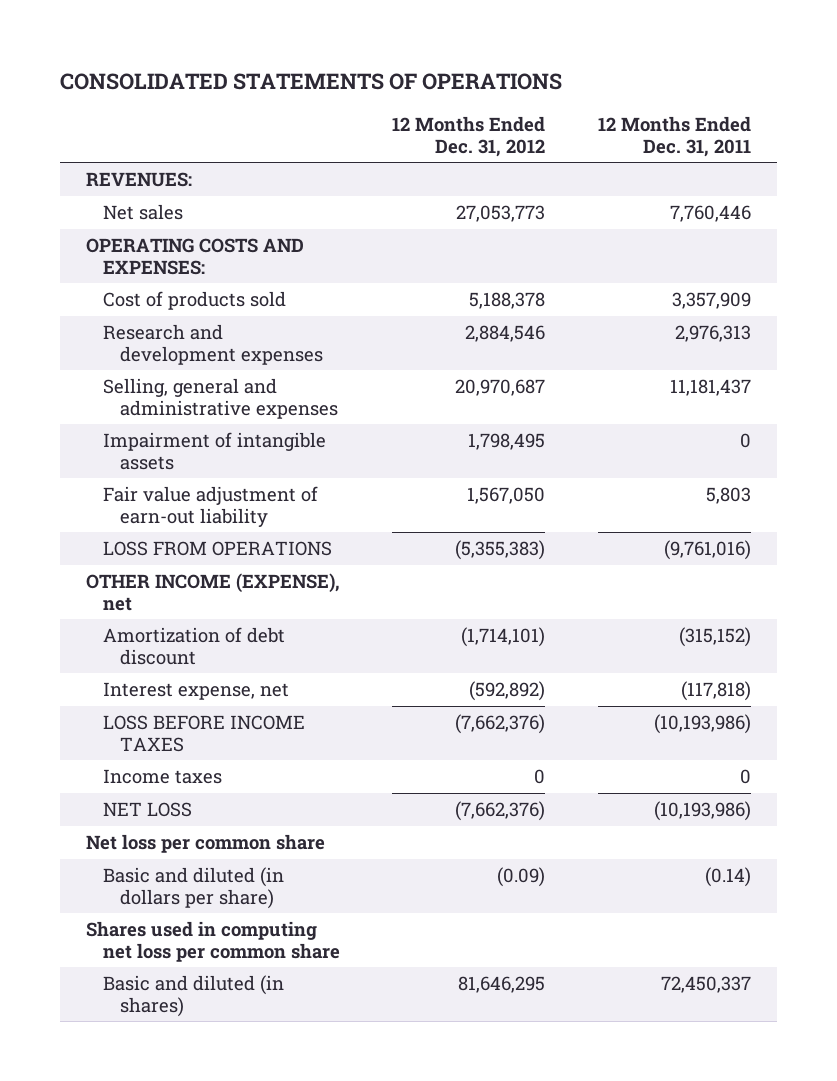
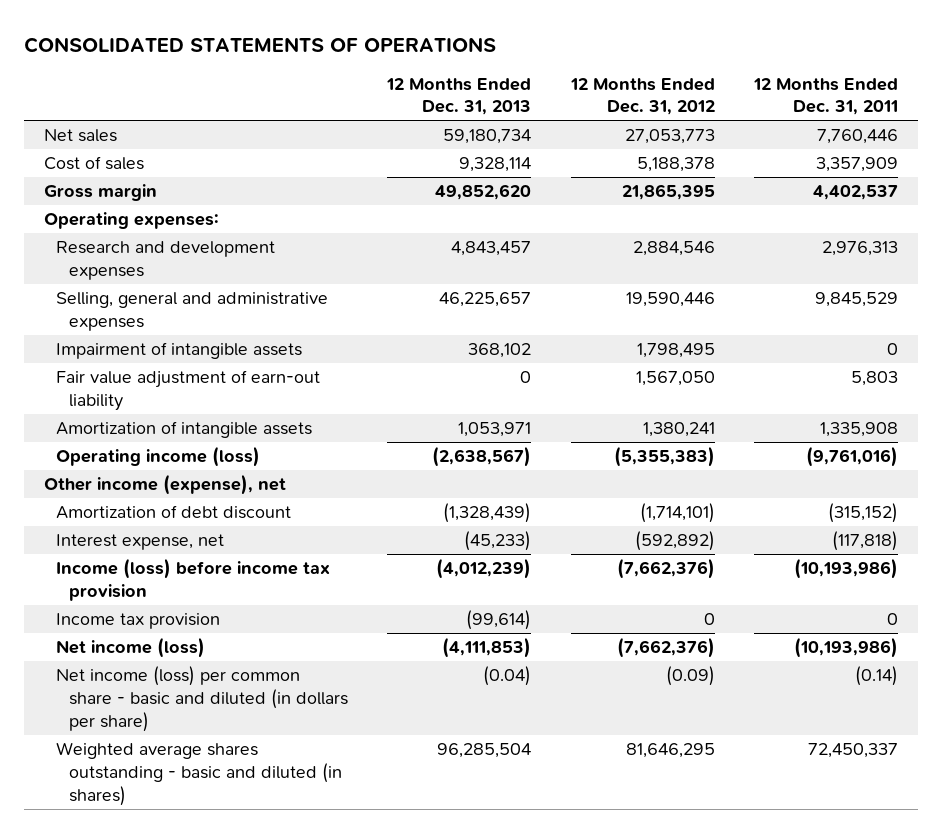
- | 12 Months Ended Dec. 31, 2012 | 12 Months Ended Dec. 31, 2011
+ | 12 Months Ended Dec. 31, 2013 | 12 Months Ended Dec. 31, 2012 | 12 Months Ended Dec. 31, 2011
- REVENUES:
- OPERATING COSTS AND EXPENSES:
- Cost of products sold | 5,188,378 | 3,357,909
+ Cost of sales | 9,328,114 | 5,188,378 | 3,357,909
+ Gross margin | 49,852,620 | 21,865,395 | 4,402,537
+ Operating expenses:
- Selling, general and administrative expenses | 20,970,687 | 11,181,437
+ Selling, general and administrative expenses | 46,225,657 | 19,590,446 | 9,845,529
- LOSS FROM OPERATIONS | (5,355,383) | (9,761,016)
- OTHER INCOME (EXPENSE), net
+ Amortization of intangible assets | 1,053,971 | 1,380,241 | 1,335,908
+ Operating income (loss) | (2,638,567) | (5,355,383) | (9,761,016)
+ Other income (expense), net
- LOSS BEFORE INCOME TAXES | (7,662,376) | (10,193,986)
- Income taxes | 0 | 0
- NET LOSS | (7,662,376) | (10,193,986)
- Net loss per common share
- Basic and diluted (in dollars per share) | (0.09) | (0.14)
- Shares used in computing net loss per common share
- Basic and diluted (in shares) | 81,646,295 | 72,450,337
+ Income (loss) before income tax provision | (4,012,239) | (7,662,376) | (10,193,986)
+ Income tax provision | (99,614) | 0 | 0
+ Net income (loss) | (4,111,853) | (7,662,376) | (10,193,986)
+ Net income (loss) per common share - basic and diluted (in dollars per share) | (0.04) | (0.09) | (0.14)
+ Weighted average shares outstanding - basic and diluted (in shares) | 96,285,504 | 81,646,295 | 72,450,337

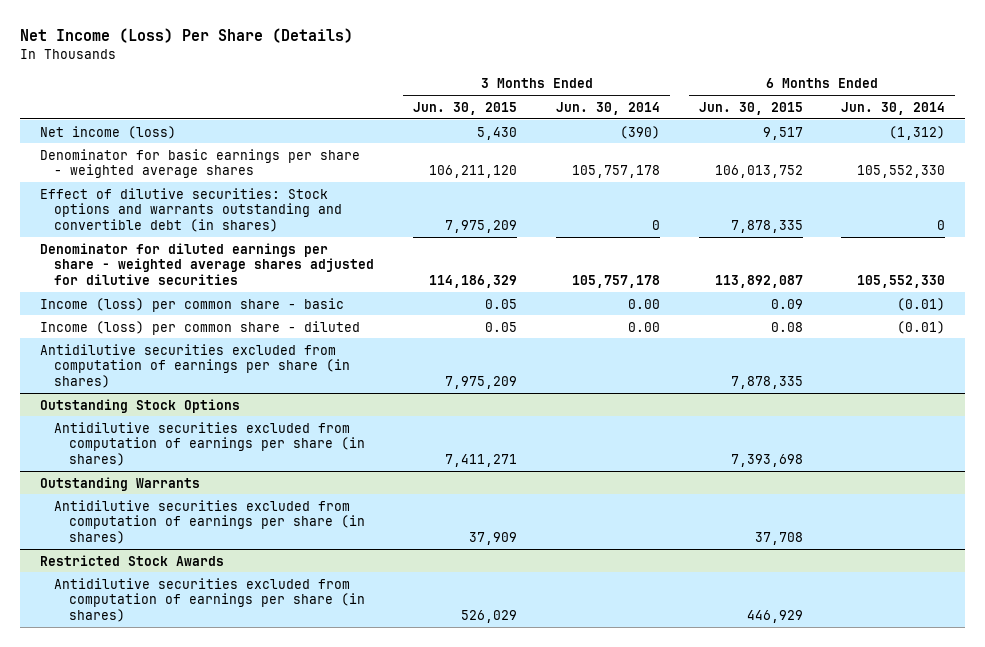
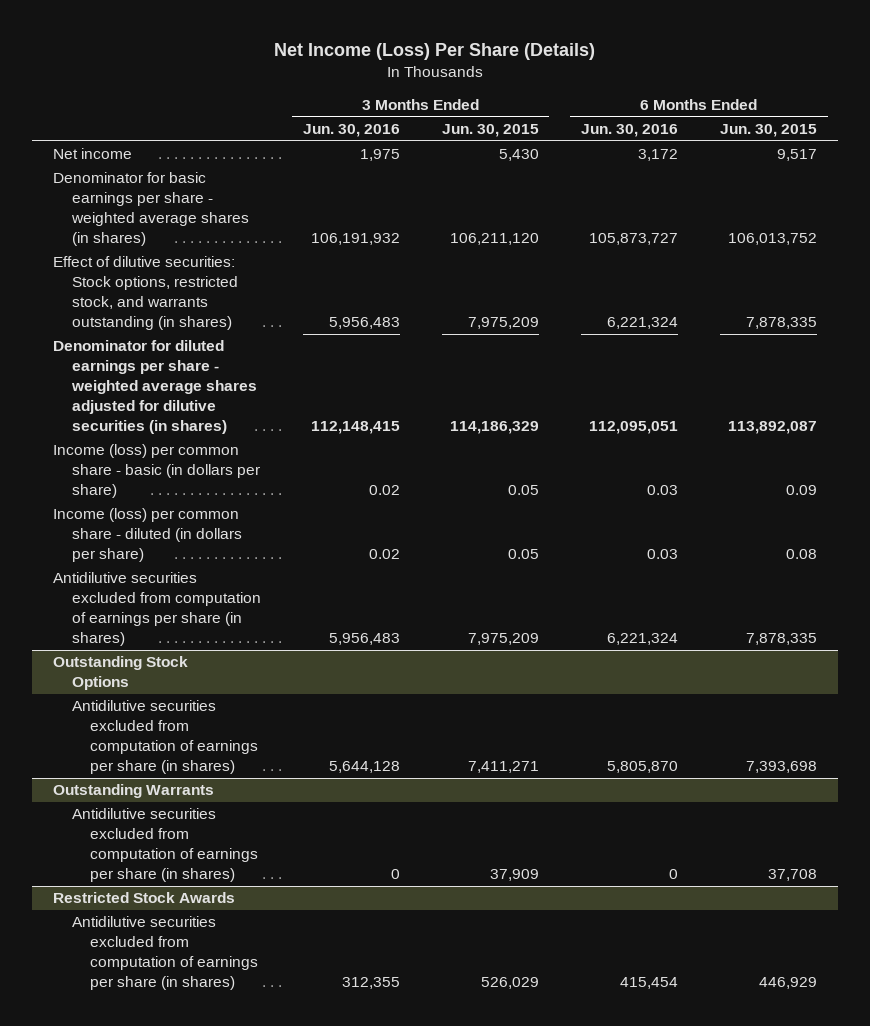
- | 3 Months Ended Jun. 30, 2015 | 3 Months Ended Jun. 30, 2014 | 6 Months Ended Jun. 30, 2015 | 6 Months Ended Jun. 30, 2014
+ | 3 Months Ended Jun. 30, 2016 | 3 Months Ended Jun. 30, 2015 | 6 Months Ended Jun. 30, 2016 | 6 Months Ended Jun. 30, 2015
- Net income (loss) | 5,430 | (390) | 9,517 | (1,312)
- Denominator for basic earnings per share - weighted average shares | 106,211,120 | 105,757,178 | 106,013,752 | 105,552,330
- Effect of dilutive securities: Stock options and warrants outstanding and convertible debt (in shares) | 7,975,209 | 0 | 7,878,335 | 0
- Denominator for diluted earnings per share - weighted average shares adjusted for dilutive securities | 114,186,329 | 105,757,178 | 113,892,087 | 105,552,330
- Income (loss) per common share - basic | 0.05 | 0.00 | 0.09 | (0.01)
- Income (loss) per common share - diluted | 0.05 | 0.00 | 0.08 | (0.01)
+ Net income | 1,975 | 5,430 | 3,172 | 9,517
+ Denominator for basic earnings per share - weighted average shares (in shares) | 106,191,932 | 106,211,120 | 105,873,727 | 106,013,752
+ Effect of dilutive securities: Stock options, restricted stock, and warrants outstanding (in shares) | 5,956,483 | 7,975,209 | 6,221,324 | 7,878,335
+ Denominator for diluted earnings per share - weighted average shares adjusted for dilutive securities (in shares) | 112,148,415 | 114,186,329 | 112,095,051 | 113,892,087
+ Income (loss) per common share - basic (in dollars per share) | 0.02 | 0.05 | 0.03 | 0.09
+ Income (loss) per common share - diluted (in dollars per share) | 0.02 | 0.05 | 0.03 | 0.08

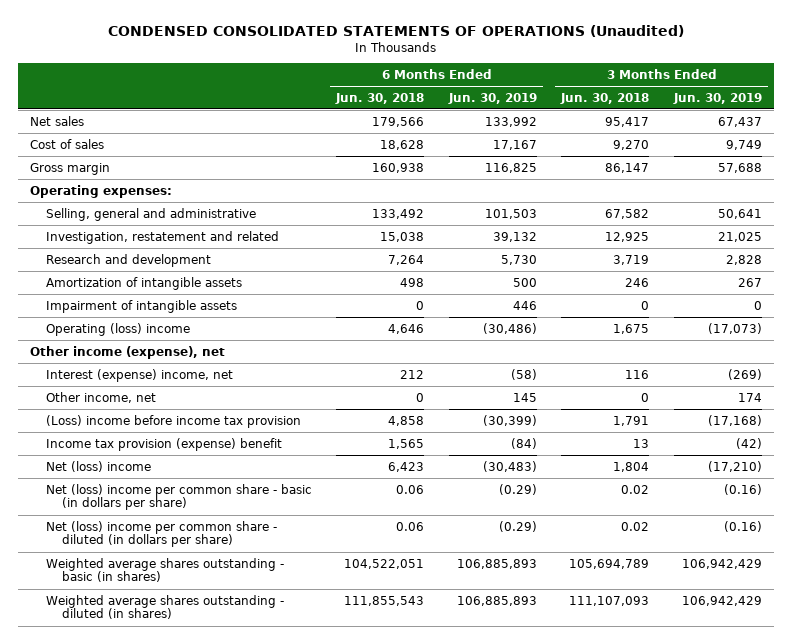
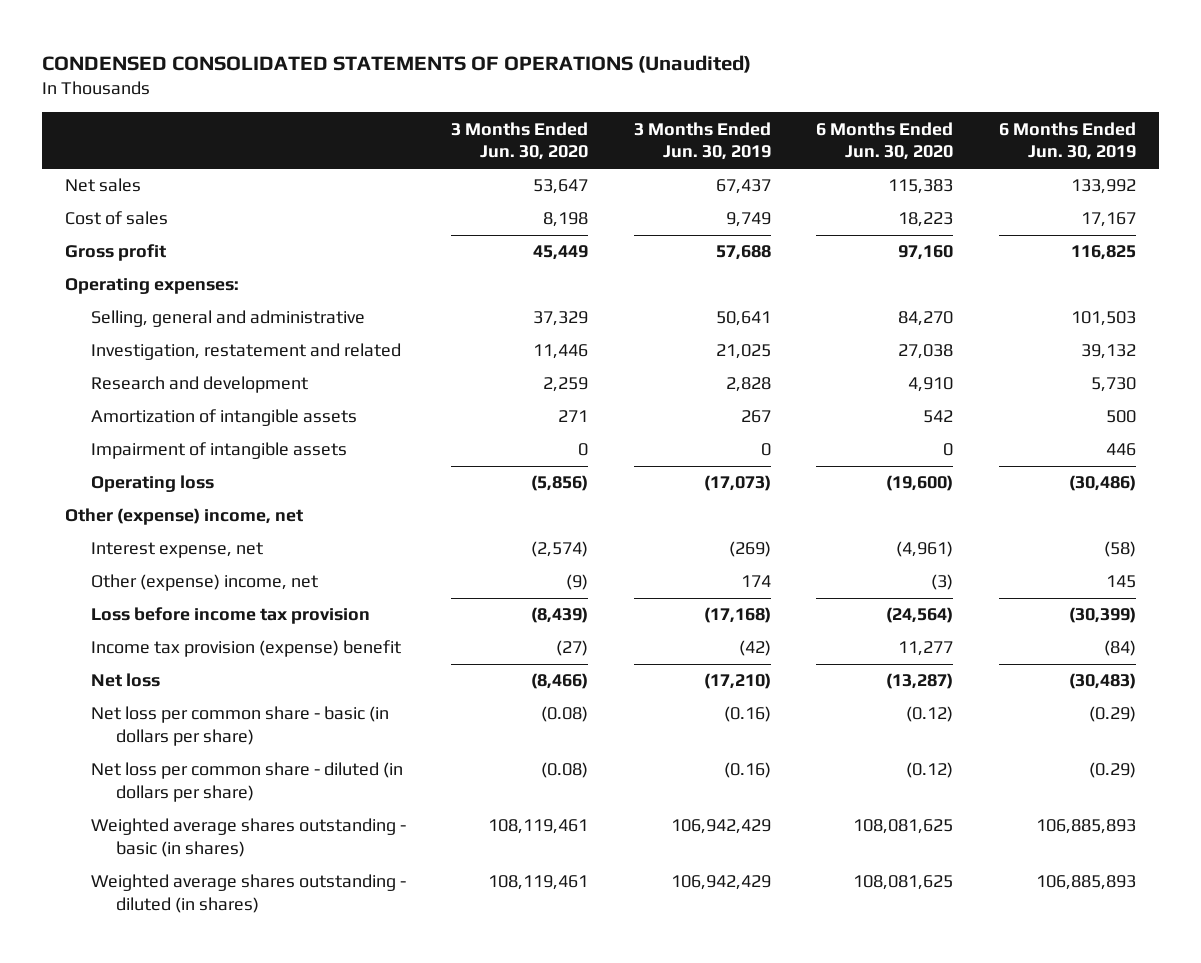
- | 6 Months Ended Jun. 30, 2018 | 6 Months Ended Jun. 30, 2019 | 3 Months Ended Jun. 30, 2018 | 3 Months Ended Jun. 30, 2019
+ | 3 Months Ended Jun. 30, 2020 | 3 Months Ended Jun. 30, 2019 | 6 Months Ended Jun. 30, 2020 | 6 Months Ended Jun. 30, 2019
- Gross margin | 160,938 | 116,825 | 86,147 | 57,688
+ Gross profit | 45,449 | 57,688 | 97,160 | 116,825
- Operating (loss) income | 4,646 | (30,486) | 1,675 | (17,073)
- Other income (expense), net
- Interest (expense) income, net | 212 | (58) | 116 | (269)
- Other income, net | 0 | 145 | 0 | 174
- (Loss) income before income tax provision | 4,858 | (30,399) | 1,791 | (17,168)
+ Operating loss | (5,856) | (17,073) | (19,600) | (30,486)
+ Other (expense) income, net
+ Interest expense, net | (2,574) | (269) | (4,961) | (58)
+ Other (expense) income, net | (9) | 174 | (3) | 145
+ Loss before income tax provision | (8,439) | (17,168) | (24,564) | (30,399)
- Net (loss) income | 6,423 | (30,483) | 1,804 | (17,210)
- Net (loss) income per common share - basic (in dollars per share) | 0.06 | (0.29) | 0.02 | (0.16)
- Net (loss) income per common share - diluted (in dollars per share) | 0.06 | (0.29) | 0.02 | (0.16)
+ Net loss | (8,466) | (17,210) | (13,287) | (30,483)
+ Net loss per common share - basic (in dollars per share) | (0.08) | (0.16) | (0.12) | (0.29)
+ Net loss per common share - diluted (in dollars per share) | (0.08) | (0.16) | (0.12) | (0.29)

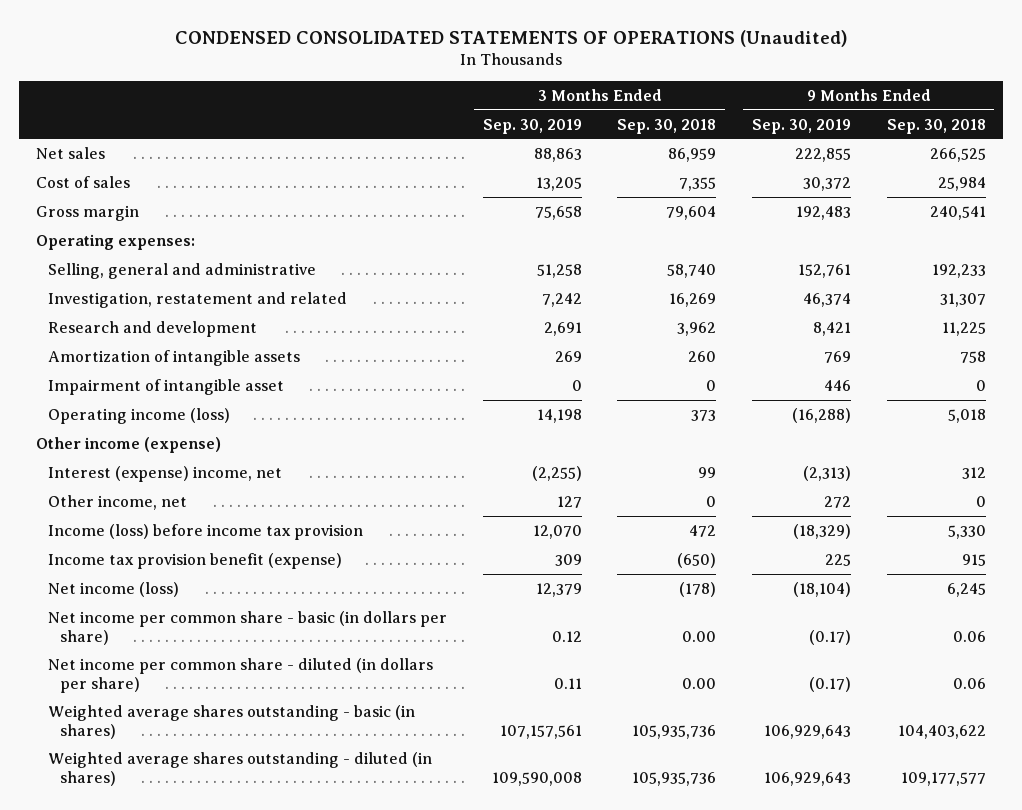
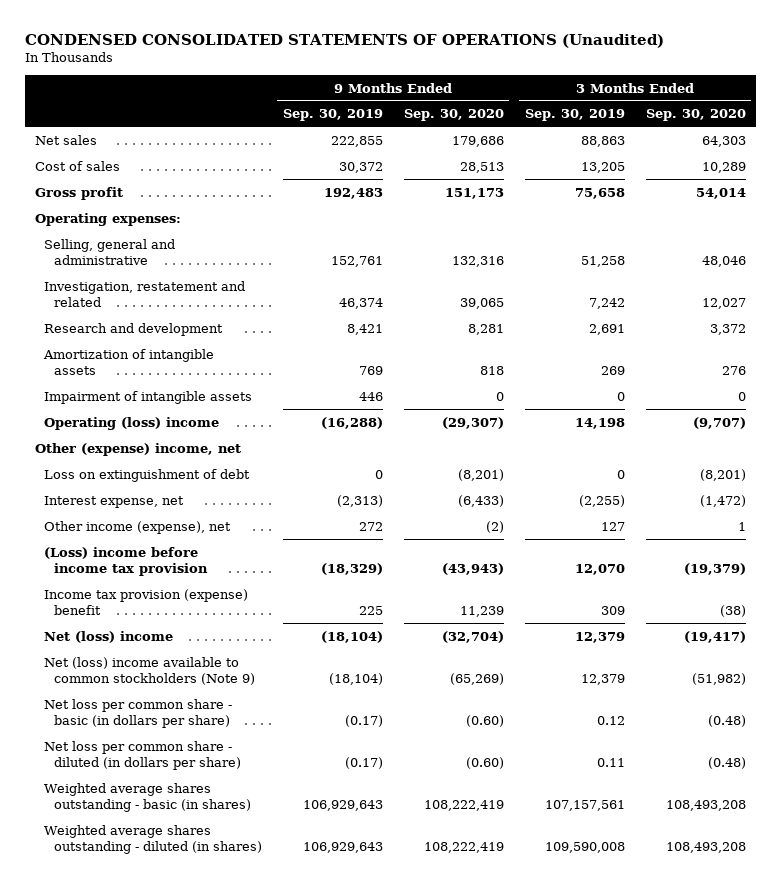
- | 3 Months Ended Sep. 30, 2019 | 3 Months Ended Sep. 30, 2018 | 9 Months Ended Sep. 30, 2019 | 9 Months Ended Sep. 30, 2018
+ | 9 Months Ended Sep. 30, 2019 | 9 Months Ended Sep. 30, 2020 | 3 Months Ended Sep. 30, 2019 | 3 Months Ended Sep. 30, 2020
- Gross margin | 75,658 | 79,604 | 192,483 | 240,541
+ Gross profit | 192,483 | 151,173 | 75,658 | 54,014
- Impairment of intangible asset | 0 | 0 | 446 | 0
- Operating income (loss) | 14,198 | 373 | (16,288) | 5,018
- Other income (expense)
- Interest (expense) income, net | (2,255) | 99 | (2,313) | 312
- Other income, net | 127 | 0 | 272 | 0
- Income (loss) before income tax provision | 12,070 | 472 | (18,329) | 5,330
- Income tax provision benefit (expense) | 309 | (650) | 225 | 915
- Net income (loss) | 12,379 | (178) | (18,104) | 6,245
- Net income per common share - basic (in dollars per share) | 0.12 | 0.00 | (0.17) | 0.06
- Net income per common share - diluted (in dollars per share) | 0.11 | 0.00 | (0.17) | 0.06
+ Impairment of intangible assets | 446 | 0 | 0 | 0
+ Operating (loss) income | (16,288) | (29,307) | 14,198 | (9,707)
+ Other (expense) income, net
+ Loss on extinguishment of debt | 0 | (8,201) | 0 | (8,201)
+ Interest expense, net | (2,313) | (6,433) | (2,255) | (1,472)
+ Other income (expense), net | 272 | (2) | 127 | 1
+ (Loss) income before income tax provision | (18,329) | (43,943) | 12,070 | (19,379)
+ Income tax provision (expense) benefit | 225 | 11,239 | 309 | (38)
+ Net (loss) income | (18,104) | (32,704) | 12,379 | (19,417)
+ Net (loss) income available to common stockholders (Note 9) | (18,104) | (65,269) | 12,379 | (51,982)
+ Net loss per common share - basic (in dollars per share) | (0.17) | (0.60) | 0.12 | (0.48)
+ Net loss per common share - diluted (in dollars per share) | (0.17) | (0.60) | 0.11 | (0.48)

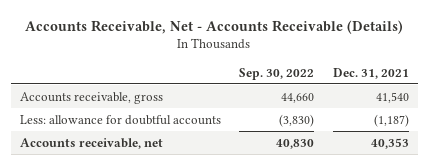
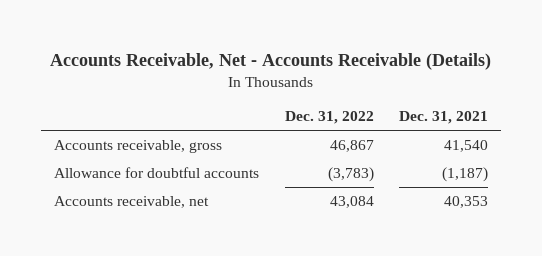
- | Sep. 30, 2022 | Dec. 31, 2021
+ | Dec. 31, 2022 | Dec. 31, 2021
- Less: allowance for doubtful accounts | (3,830) | (1,187)
+ Allowance for doubtful accounts | (3,783) | (1,187)

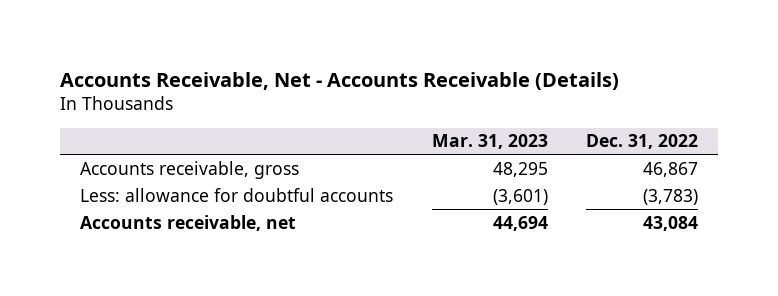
- | Dec. 31, 2022 | Dec. 31, 2021
+ | Mar. 31, 2023 | Dec. 31, 2022
- Allowance for doubtful accounts | (3,783) | (1,187)
+ Less: allowance for doubtful accounts | (3,601) | (3,783)

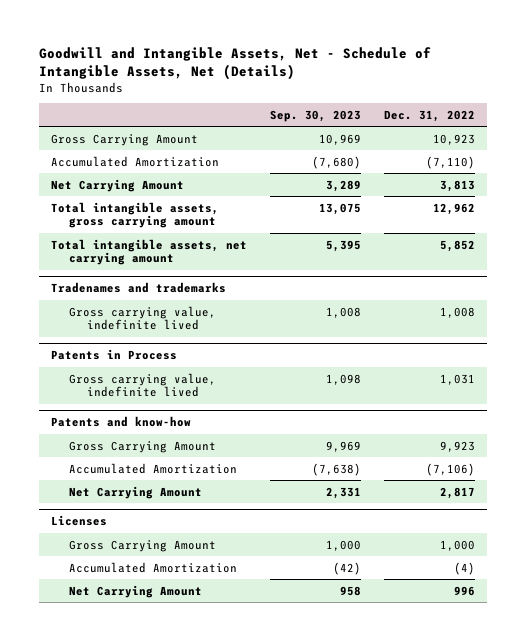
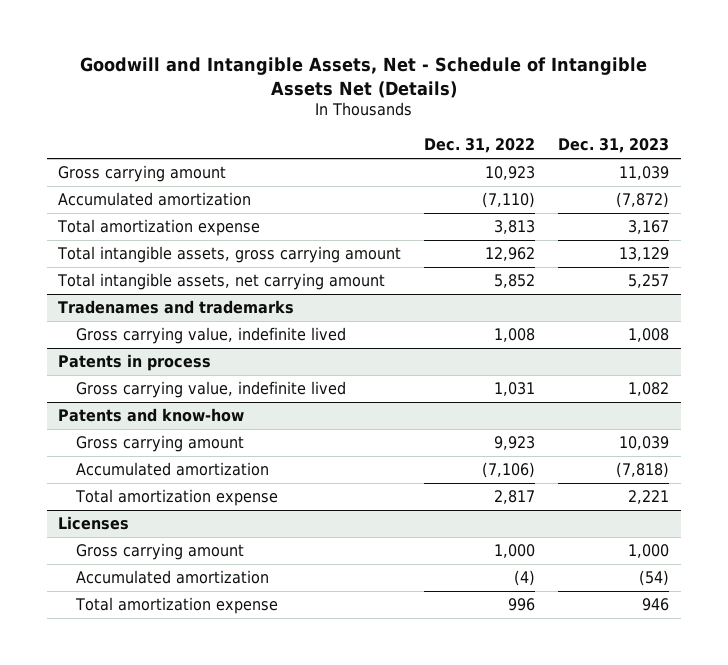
- Goodwill and Intangible Assets, Net - Schedule of Intangible Assets, Net (Details)
+ Goodwill and Intangible Assets, Net - Schedule of Intangible Assets Net (Details)
- | Sep. 30, 2023 | Dec. 31, 2022
+ | Dec. 31, 2022 | Dec. 31, 2023
- Gross Carrying Amount | 10,969 | 10,923
- Accumulated Amortization | (7,680) | (7,110)
- Net Carrying Amount | 3,289 | 3,813
+ Gross carrying amount | 10,923 | 11,039
+ Accumulated amortization | (7,110) | (7,872)
+ Total amortization expense | 3,813 | 3,167
- Patents in Process
+ Patents in process
@ Patents and know-how
- Gross Carrying Amount | 9,969 | 9,923
- Accumulated Amortization | (7,638) | (7,106)
- Net Carrying Amount | 2,331 | 2,817
+ Gross carrying amount | 9,923 | 10,039
+ Accumulated amortization | (7,106) | (7,818)
+ Total amortization expense | 2,817 | 2,221
@ Licenses
- Gross Carrying Amount | 1,000 | 1,000
- Accumulated Amortization | (42) | (4)
- Net Carrying Amount | 958 | 996
+ Gross carrying amount | 1,000 | 1,000
+ Accumulated amortization | (4) | (54)
+ Total amortization expense | 996 | 946

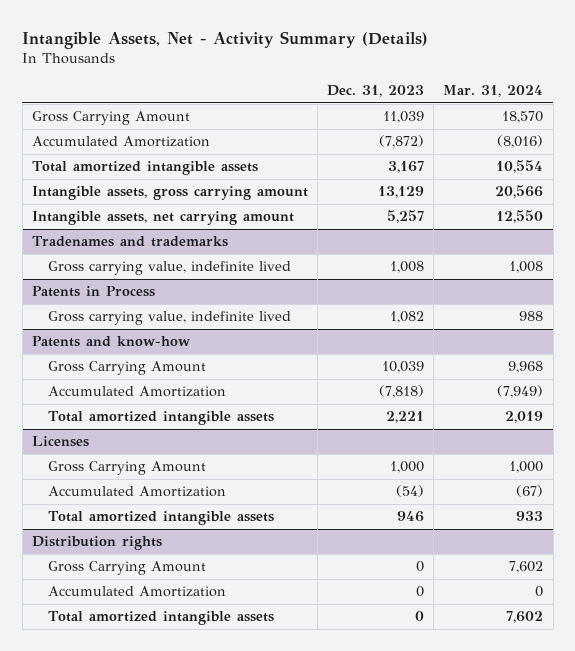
- Goodwill and Intangible Assets, Net - Schedule of Intangible Assets Net (Details)
+ Intangible Assets, Net - Activity Summary (Details)
- | Dec. 31, 2022 | Dec. 31, 2023
+ | Dec. 31, 2023 | Mar. 31, 2024
- Gross carrying amount | 10,923 | 11,039
- Accumulated amortization | (7,110) | (7,872)
- Total amortization expense | 3,813 | 3,167
- Total intangible assets, gross carrying amount | 12,962 | 13,129
- Total intangible assets, net carrying amount | 5,852 | 5,257
+ Gross Carrying Amount | 11,039 | 18,570
+ Accumulated Amortization | (7,872) | (8,016)
+ Total amortized intangible assets | 3,167 | 10,554
+ Intangible assets, gross carrying amount | 13,129 | 20,566
+ Intangible assets, net carrying amount | 5,257 | 12,550
- Patents in process
+ Patents in Process
@ Patents and know-how
- Gross carrying amount | 9,923 | 10,039
- Accumulated amortization | (7,106) | (7,818)
- Total amortization expense | 2,817 | 2,221
+ Gross Carrying Amount | 10,039 | 9,968
+ Accumulated Amortization | (7,818) | (7,949)
+ Total amortized intangible assets | 2,221 | 2,019
@ Licenses
- Gross carrying amount | 1,000 | 1,000
- Accumulated amortization | (4) | (54)
- Total amortization expense | 996 | 946
+ Gross Carrying Amount | 1,000 | 1,000
+ Accumulated Amortization | (54) | (67)
+ Total amortized intangible assets | 946 | 933
+ Distribution rights
+ Gross Carrying Amount | 0 | 7,602
+ Accumulated Amortization | 0 | 0
+ Total amortized intangible assets | 0 | 7,602

